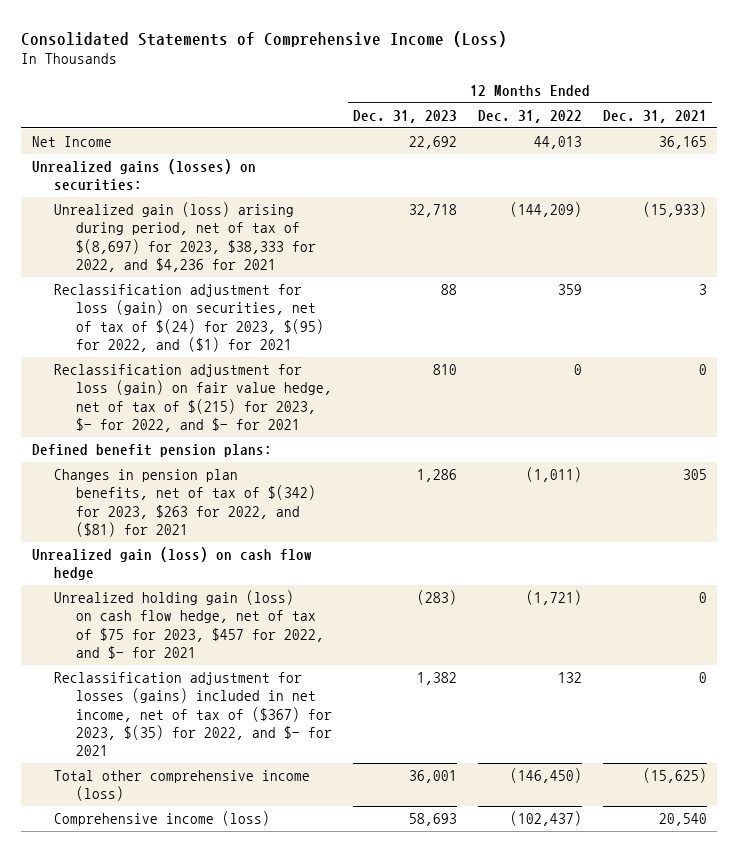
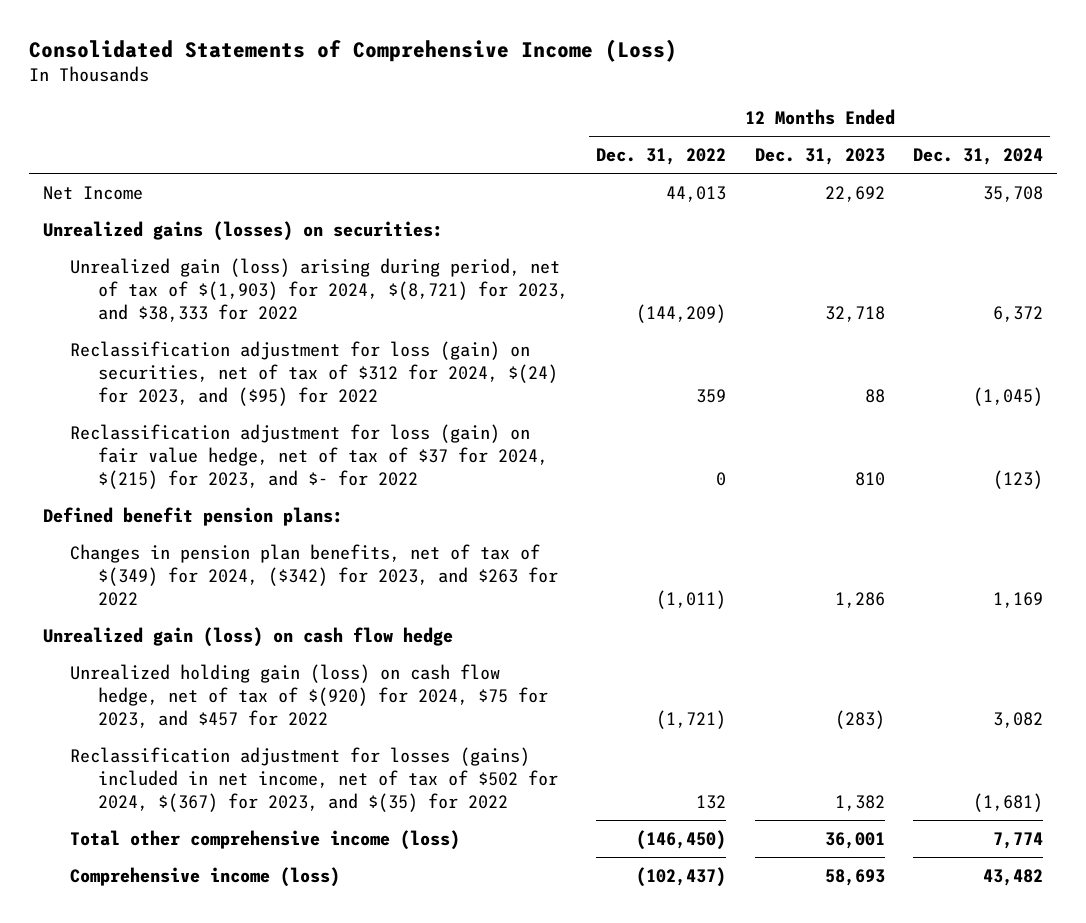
- | 12 Months Ended Dec. 31, 2023 | 12 Months Ended Dec. 31, 2022 | 12 Months Ended Dec. 31, 2021
+ | 12 Months Ended Dec. 31, 2022 | 12 Months Ended Dec. 31, 2023 | 12 Months Ended Dec. 31, 2024
- Unrealized gain (loss) arising during period, net of tax of $(8,697) for 2023, $38,333 for 2022, and $4,236 for 2021 | 32,718 | (144,209) | (15,933)
- Reclassification adjustment for loss (gain) on securities, net of tax of $(24) for 2023, $(95) for 2022, and ($1) for 2021 | 88 | 359 | 3
- Reclassification adjustment for loss (gain) on fair value hedge, net of tax of $(215) for 2023, $- for 2022, and $- for 2021 | 810 | 0 | 0
+ Unrealized gain (loss) arising during period, net of tax of $(1,903) for 2024, $(8,721) for 2023, and $38,333 for 2022 | (144,209) | 32,718 | 6,372
+ Reclassification adjustment for loss (gain) on securities, net of tax of $312 for 2024, $(24) for 2023, and ($95) for 2022 | 359 | 88 | (1,045)
+ Reclassification adjustment for loss (gain) on fair value hedge, net of tax of $37 for 2024, $(215) for 2023, and $- for 2022 | 0 | 810 | (123)
- Changes in pension plan benefits, net of tax of $(342) for 2023, $263 for 2022, and ($81) for 2021 | 1,286 | (1,011) | 305
+ Changes in pension plan benefits, net of tax of $(349) for 2024, ($342) for 2023, and $263 for 2022 | (1,011) | 1,286 | 1,169
- Unrealized holding gain (loss) on cash flow hedge, net of tax of $75 for 2023, $457 for 2022, and $- for 2021 | (283) | (1,721) | 0
- Reclassification adjustment for losses (gains) included in net income, net of tax of ($367) for 2023, $(35) for 2022, and $- for 2021 | 1,382 | 132 | 0
+ Unrealized holding gain (loss) on cash flow hedge, net of tax of $(920) for 2024, $75 for 2023, and $457 for 2022 | (1,721) | (283) | 3,082
+ Reclassification adjustment for losses (gains) included in net income, net of tax of $502 for 2024, $(367) for 2023, and $(35) for 2022 | 132 | 1,382 | (1,681)

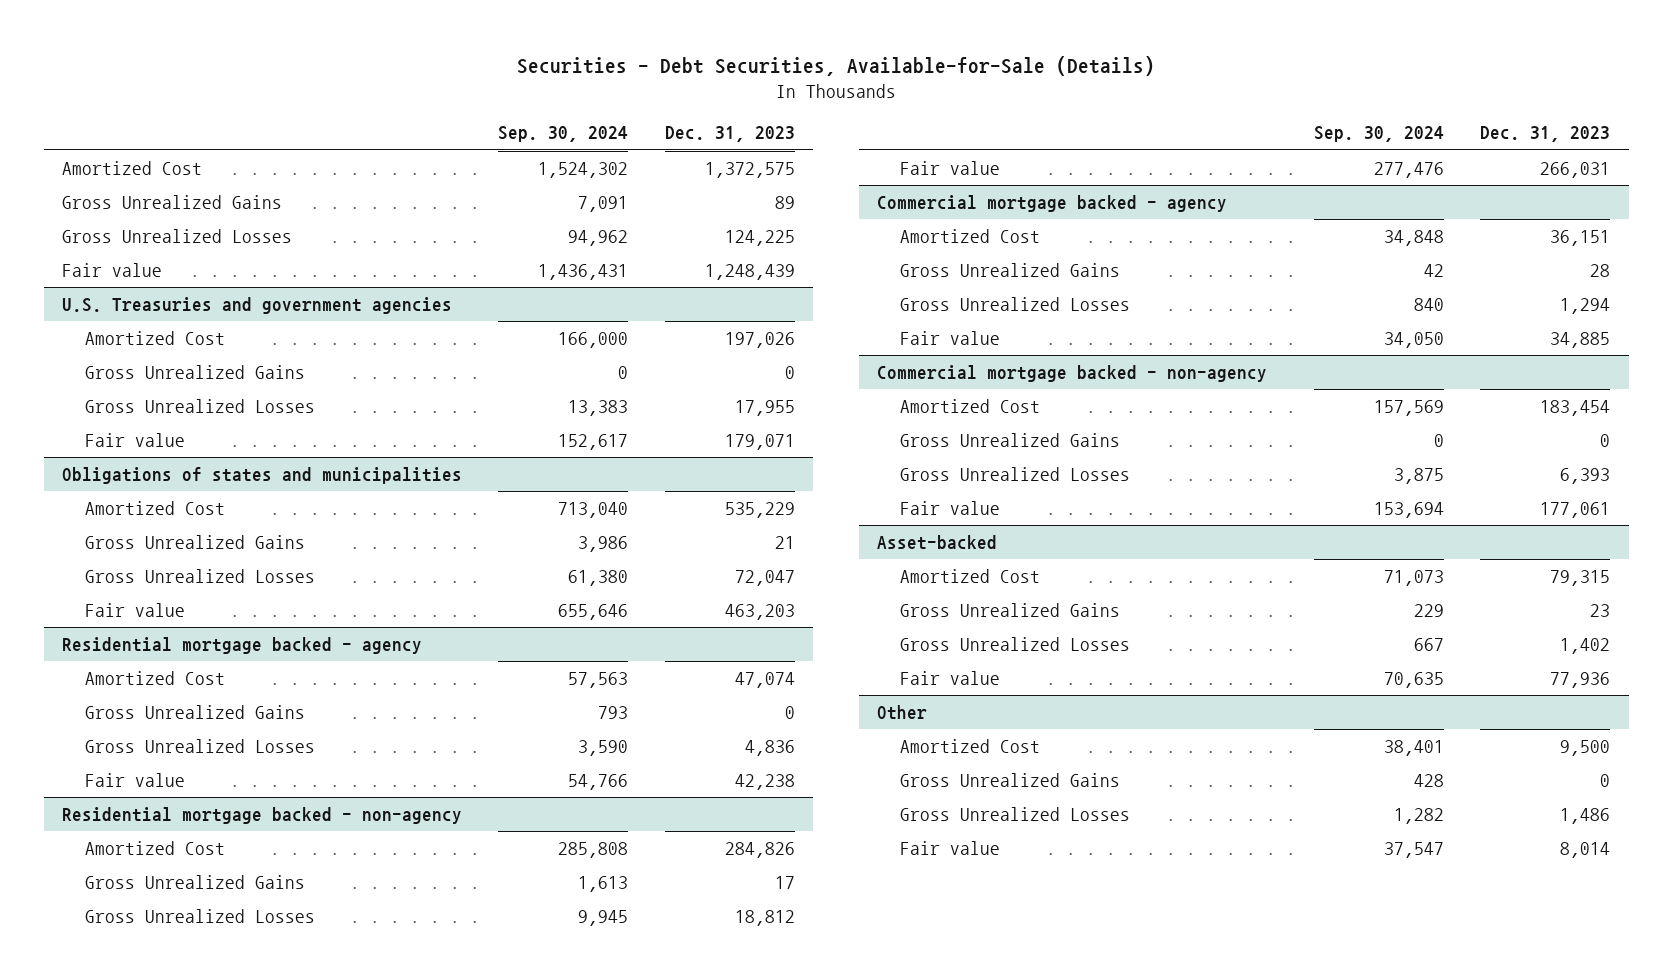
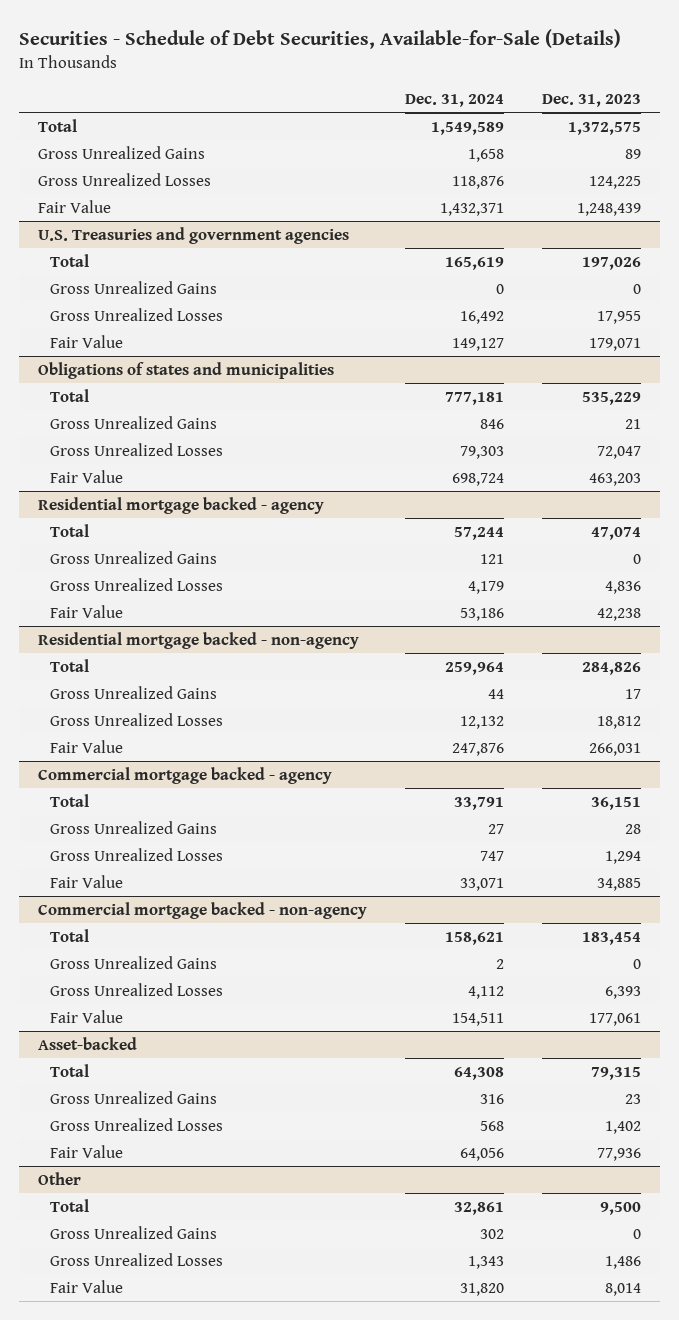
- Securities - Debt Securities, Available-for-Sale (Details)
+ Securities - Schedule of Debt Securities, Available-for-Sale (Details)
- | Sep. 30, 2024 | Dec. 31, 2023
+ | Dec. 31, 2024 | Dec. 31, 2023
- Amortized Cost | 1,524,302 | 1,372,575
+ Total | 1,549,589 | 1,372,575
- Fair value | 1,436,431 | 1,248,439
+ Fair Value | 1,432,371 | 1,248,439
@ U.S. Treasuries and government agencies
- Amortized Cost | 166,000 | 197,026
+ Total | 165,619 | 197,026
- Fair value | 152,617 | 179,071
+ Fair Value | 149,127 | 179,071
@ Obligations of states and municipalities
- Amortized Cost | 713,040 | 535,229
+ Total | 777,181 | 535,229
- Fair value | 655,646 | 463,203
+ Fair Value | 698,724 | 463,203
@ Residential mortgage backed - agency
- Amortized Cost | 57,563 | 47,074
+ Total | 57,244 | 47,074
- Fair value | 54,766 | 42,238
+ Fair Value | 53,186 | 42,238
@ Residential mortgage backed - non-agency
- Amortized Cost | 285,808 | 284,826
+ Total | 259,964 | 284,826
- Fair value | 277,476 | 266,031
+ Fair Value | 247,876 | 266,031
@ Commercial mortgage backed - agency
- Amortized Cost | 34,848 | 36,151
+ Total | 33,791 | 36,151
- Fair value | 34,050 | 34,885
+ Fair Value | 33,071 | 34,885
@ Commercial mortgage backed - non-agency
- Amortized Cost | 157,569 | 183,454
+ Total | 158,621 | 183,454
- Fair value | 153,694 | 177,061
+ Fair Value | 154,511 | 177,061
@ Asset-backed
- Amortized Cost | 71,073 | 79,315
+ Total | 64,308 | 79,315
- Fair value | 70,635 | 77,936
+ Fair Value | 64,056 | 77,936
@ Other
- Amortized Cost | 38,401 | 9,500
+ Total | 32,861 | 9,500
- Fair value | 37,547 | 8,014
+ Fair Value | 31,820 | 8,014

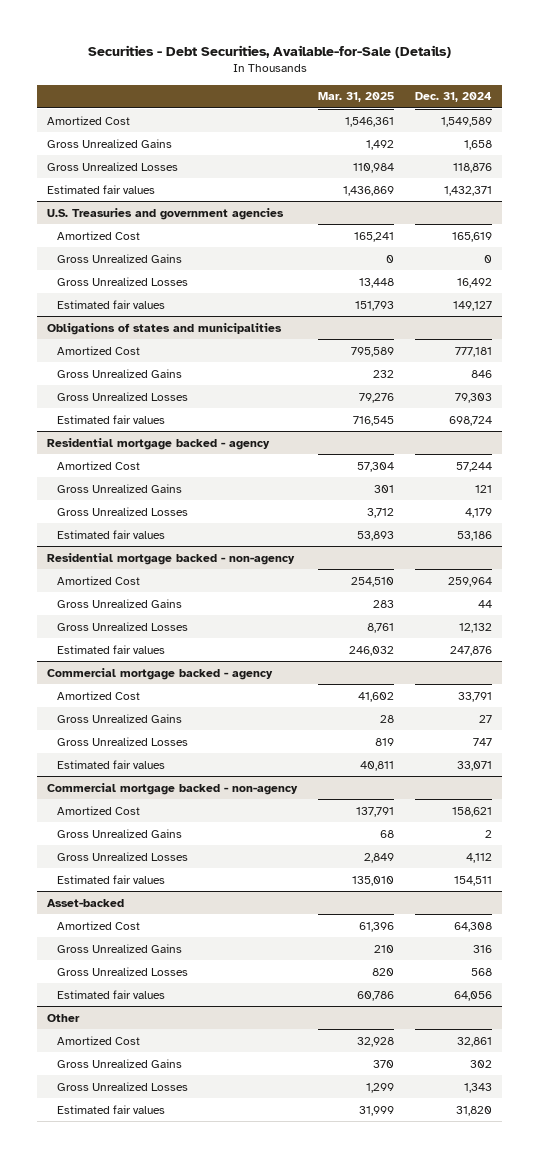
- Securities - Schedule of Debt Securities, Available-for-Sale (Details)
+ Securities - Debt Securities, Available-for-Sale (Details)
- | Dec. 31, 2024 | Dec. 31, 2023
+ | Mar. 31, 2025 | Dec. 31, 2024
- Total | 1,549,589 | 1,372,575
+ Amortized Cost | 1,546,361 | 1,549,589
- Fair Value | 1,432,371 | 1,248,439
+ Estimated fair values | 1,436,869 | 1,432,371
@ U.S. Treasuries and government agencies
- Total | 165,619 | 197,026
+ Amortized Cost | 165,241 | 165,619
- Fair Value | 149,127 | 179,071
+ Estimated fair values | 151,793 | 149,127
@ Obligations of states and municipalities
- Total | 777,181 | 535,229
+ Amortized Cost | 795,589 | 777,181
- Fair Value | 698,724 | 463,203
+ Estimated fair values | 716,545 | 698,724
@ Residential mortgage backed - agency
- Total | 57,244 | 47,074
+ Amortized Cost | 57,304 | 57,244
- Fair Value | 53,186 | 42,238
+ Estimated fair values | 53,893 | 53,186
@ Residential mortgage backed - non-agency
- Total | 259,964 | 284,826
+ Amortized Cost | 254,510 | 259,964
- Fair Value | 247,876 | 266,031
+ Estimated fair values | 246,032 | 247,876
@ Commercial mortgage backed - agency
- Total | 33,791 | 36,151
+ Amortized Cost | 41,602 | 33,791
- Fair Value | 33,071 | 34,885
+ Estimated fair values | 40,811 | 33,071
@ Commercial mortgage backed - non-agency
- Total | 158,621 | 183,454
+ Amortized Cost | 137,791 | 158,621
- Fair Value | 154,511 | 177,061
+ Estimated fair values | 135,010 | 154,511
@ Asset-backed
- Total | 64,308 | 79,315
+ Amortized Cost | 61,396 | 64,308
- Fair Value | 64,056 | 77,936
+ Estimated fair values | 60,786 | 64,056
@ Other
- Total | 32,861 | 9,500
+ Amortized Cost | 32,928 | 32,861
- Fair Value | 31,820 | 8,014
+ Estimated fair values | 31,999 | 31,820

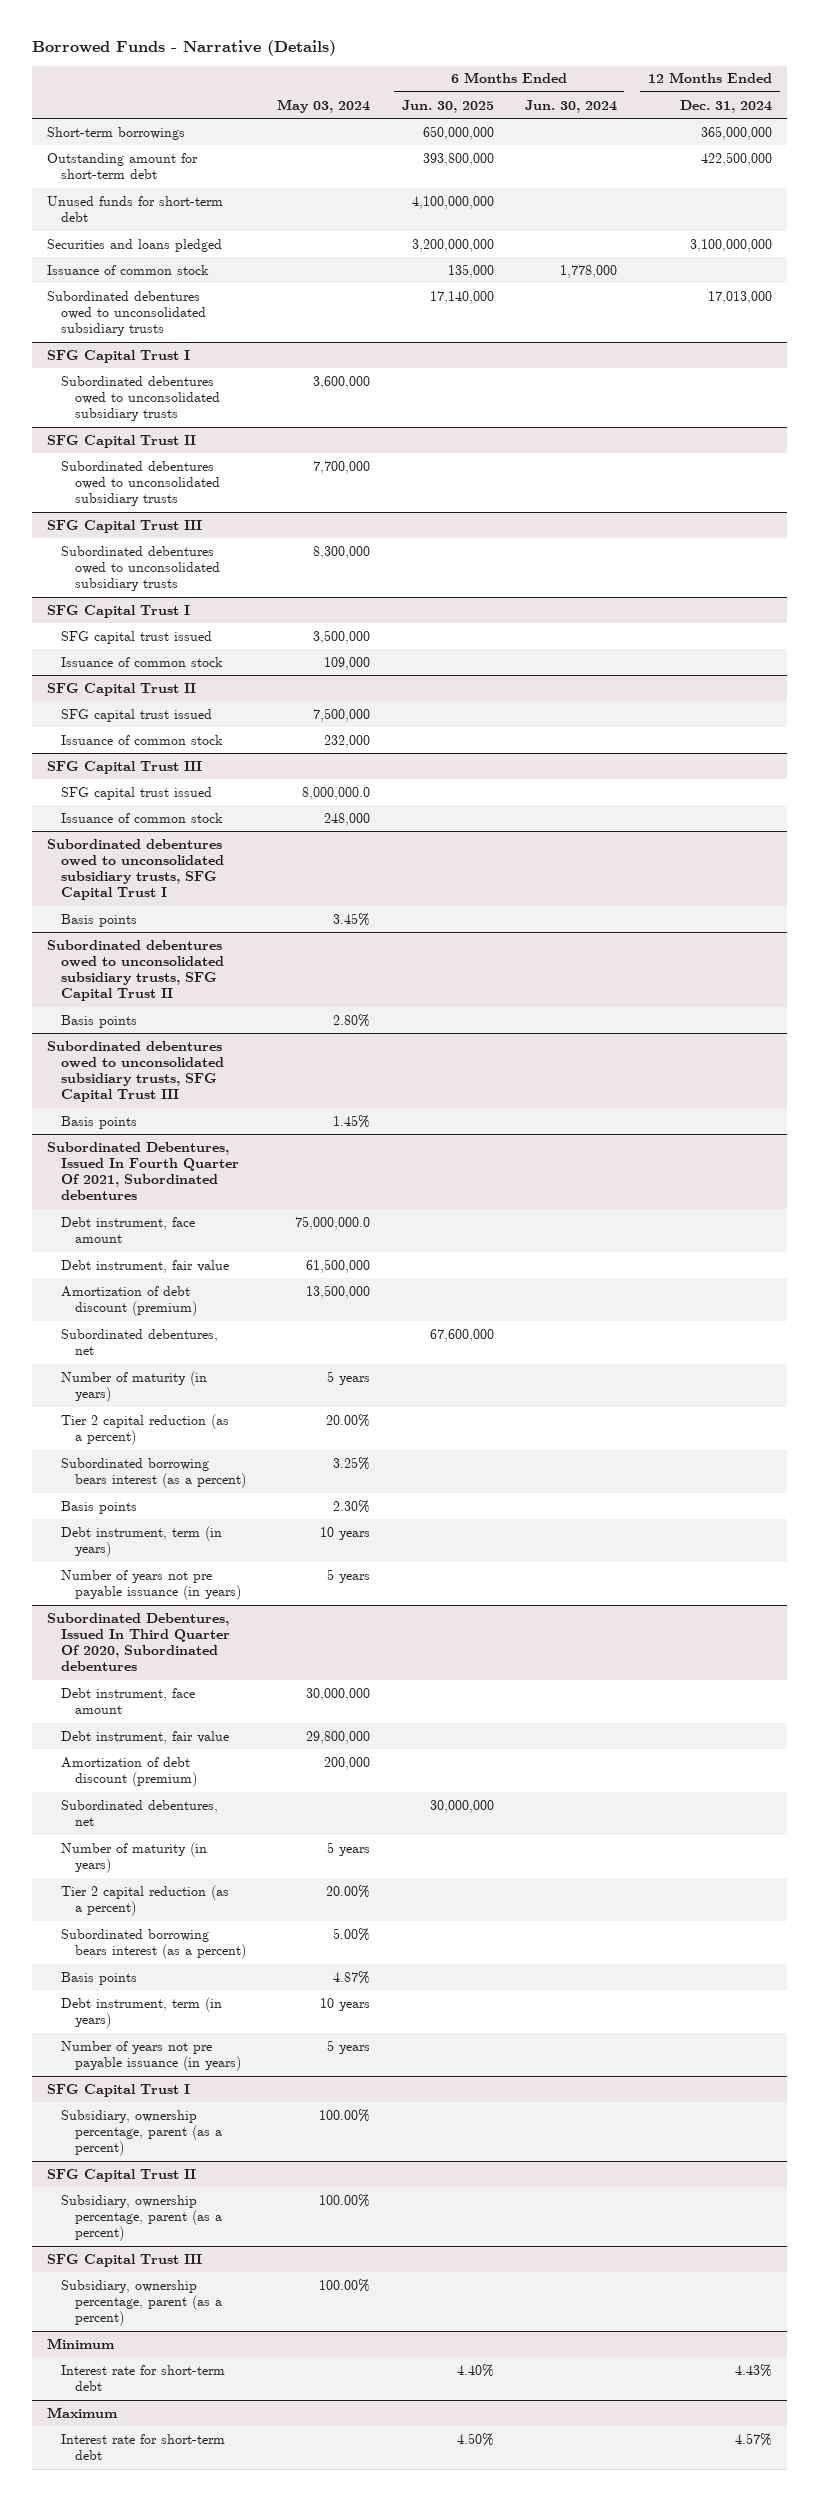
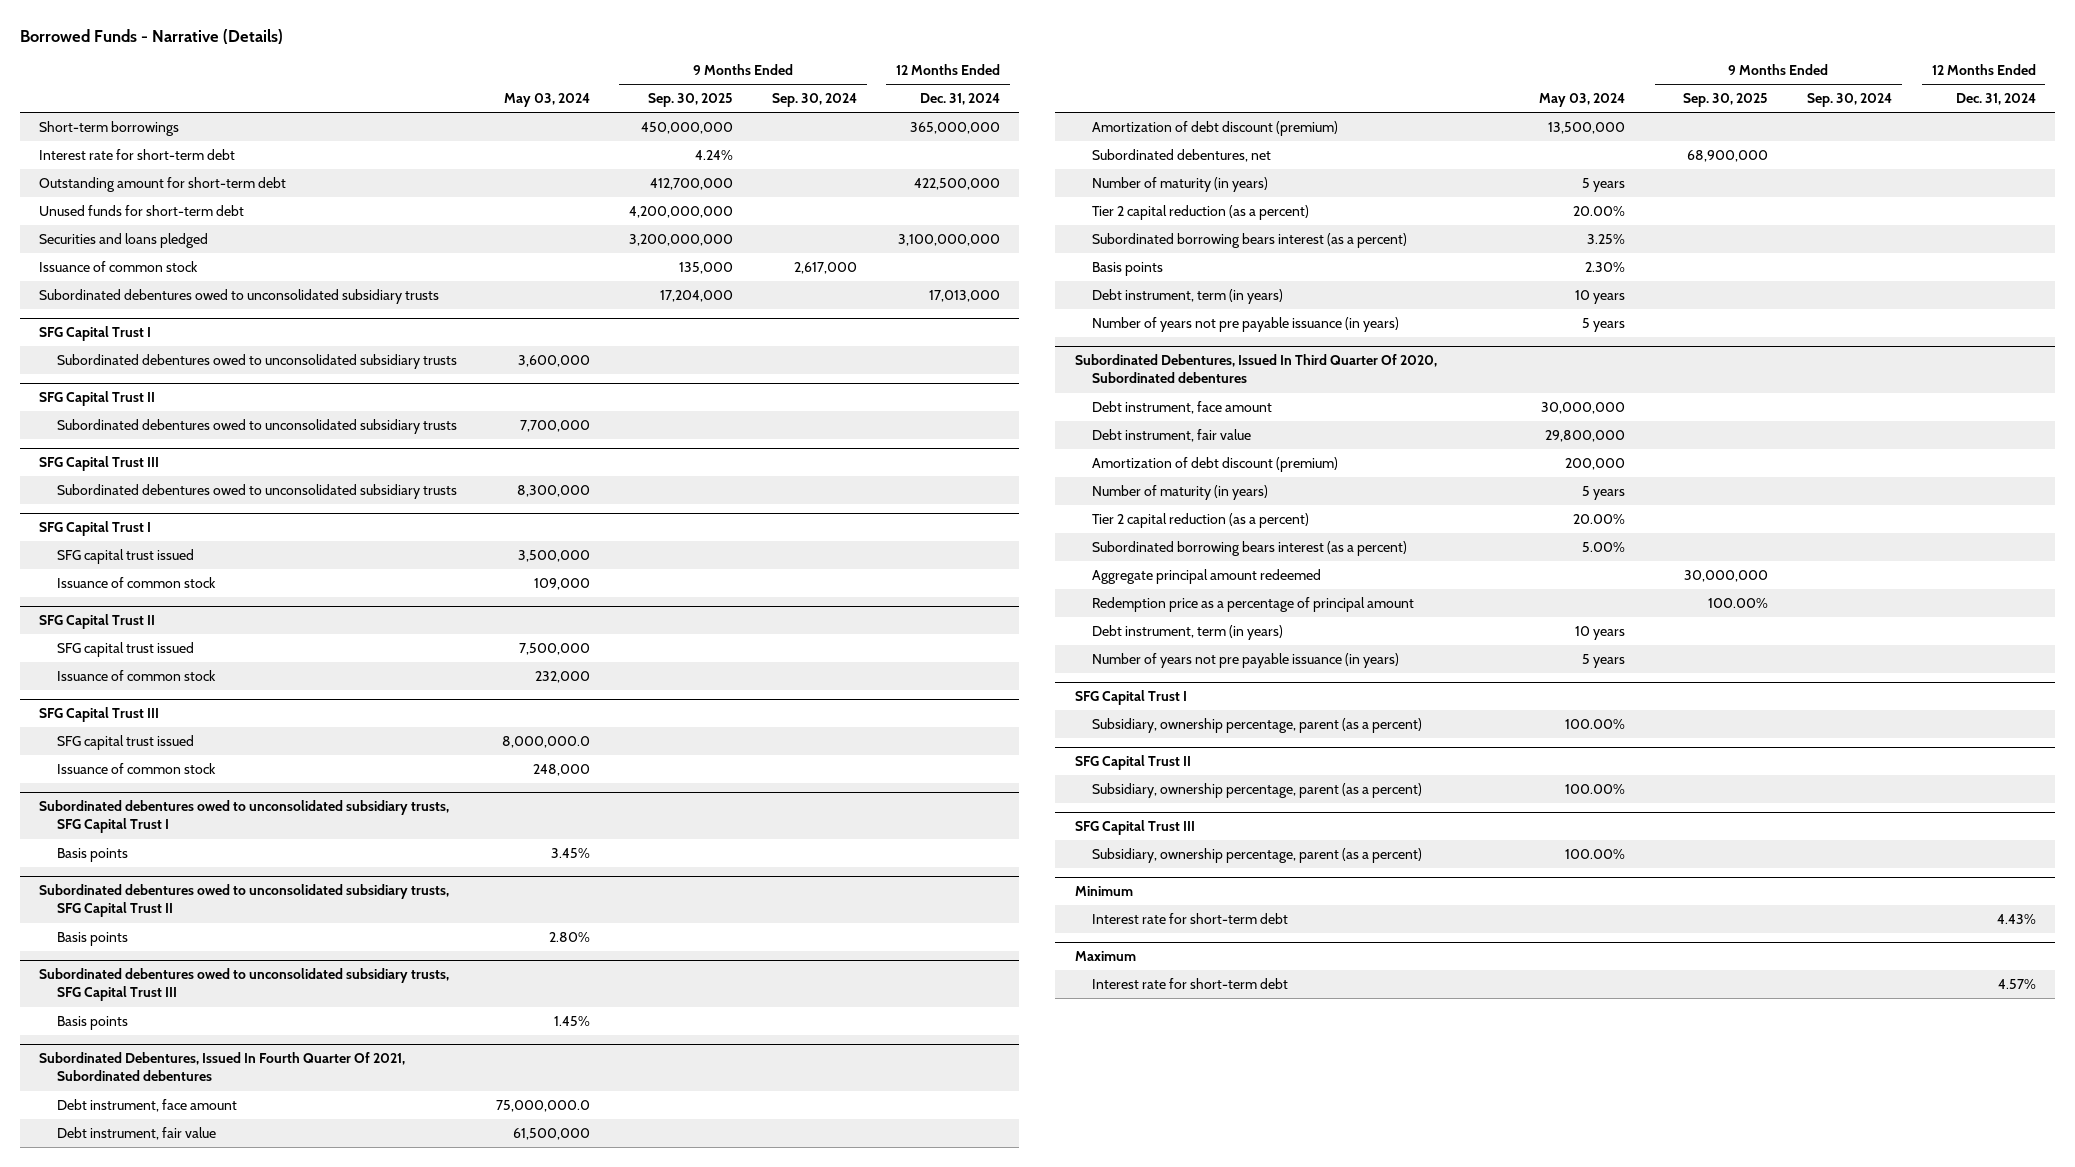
- | May 03, 2024 | 6 Months Ended Jun. 30, 2025 | 6 Months Ended Jun. 30, 2024 | 12 Months Ended Dec. 31, 2024
+ | May 03, 2024 | 9 Months Ended Sep. 30, 2025 | 9 Months Ended Sep. 30, 2024 | 12 Months Ended Dec. 31, 2024
+ Interest rate for short-term debt | | 4.24% | |
@ Subordinated Debentures, Issued In Third Quarter Of 2020, Subordinated debentures
- Subordinated debentures, net | | 30,000,000 | |
- Basis points | 4.87% | | |
+ Aggregate principal amount redeemed | | 30,000,000 | |
+ Redemption price as a percentage of principal amount | | 100.00% | |

